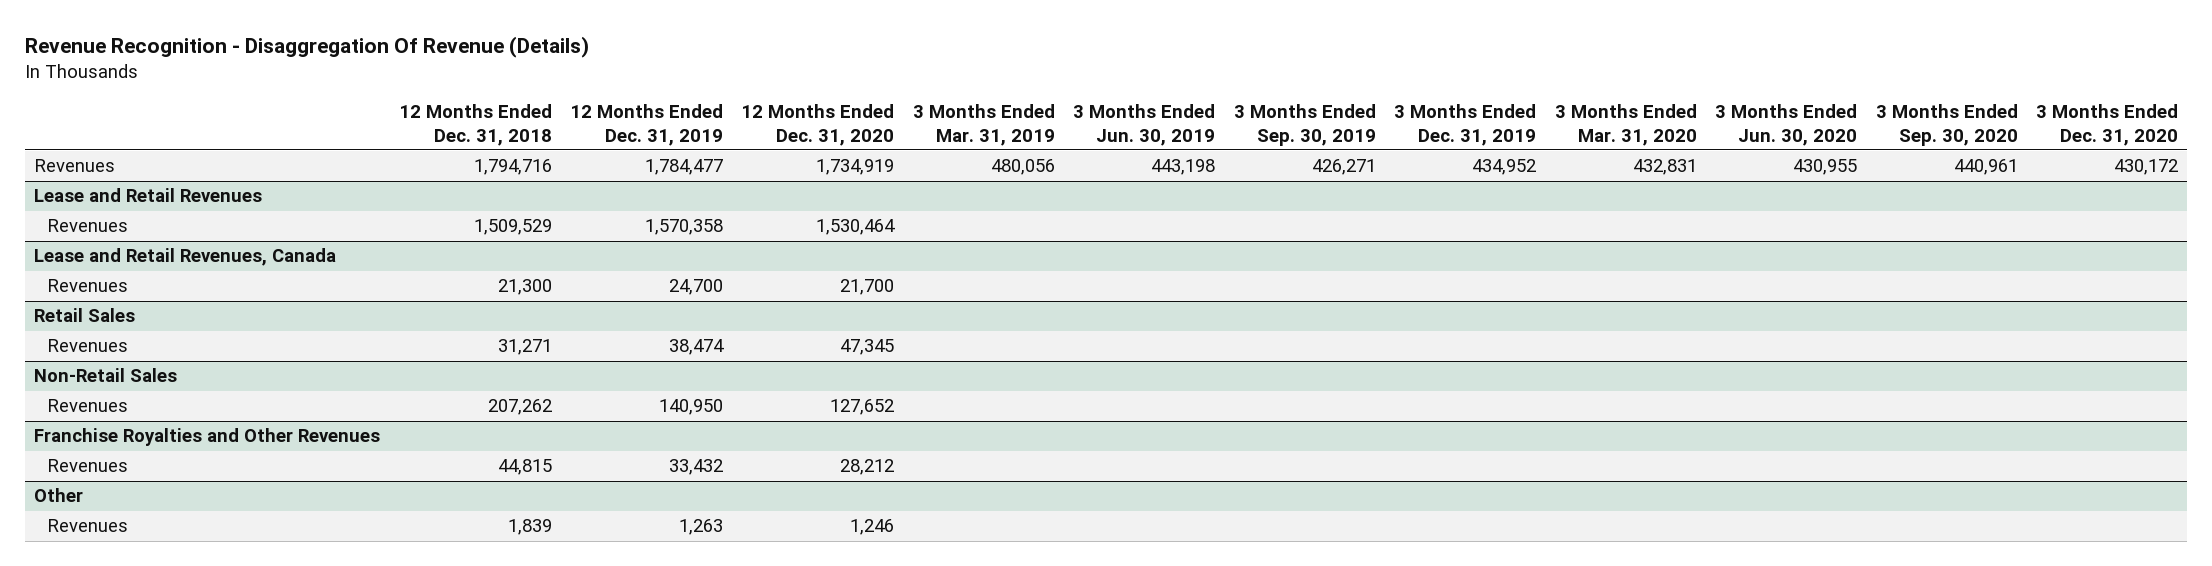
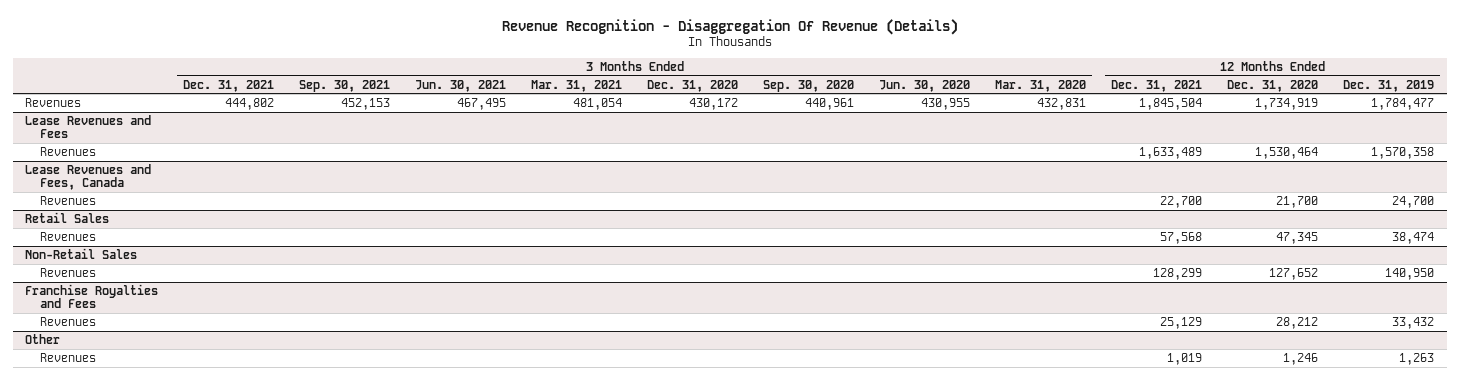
- | 12 Months Ended Dec. 31, 2018 | 12 Months Ended Dec. 31, 2019 | 12 Months Ended Dec. 31, 2020 | 3 Months Ended Mar. 31, 2019 | 3 Months Ended Jun. 30, 2019 | 3 Months Ended Sep. 30, 2019 | 3 Months Ended Dec. 31, 2019 | 3 Months Ended Mar. 31, 2020 | 3 Months Ended Jun. 30, 2020 | 3 Months Ended Sep. 30, 2020 | 3 Months Ended Dec. 31, 2020
+ | 3 Months Ended Dec. 31, 2021 | 3 Months Ended Sep. 30, 2021 | 3 Months Ended Jun. 30, 2021 | 3 Months Ended Mar. 31, 2021 | 3 Months Ended Dec. 31, 2020 | 3 Months Ended Sep. 30, 2020 | 3 Months Ended Jun. 30, 2020 | 3 Months Ended Mar. 31, 2020 | 12 Months Ended Dec. 31, 2021 | 12 Months Ended Dec. 31, 2020 | 12 Months Ended Dec. 31, 2019
- Lease and Retail Revenues
+ Lease Revenues and Fees
- Lease and Retail Revenues, Canada
+ Lease Revenues and Fees, Canada
- Franchise Royalties and Other Revenues
+ Franchise Royalties and Fees

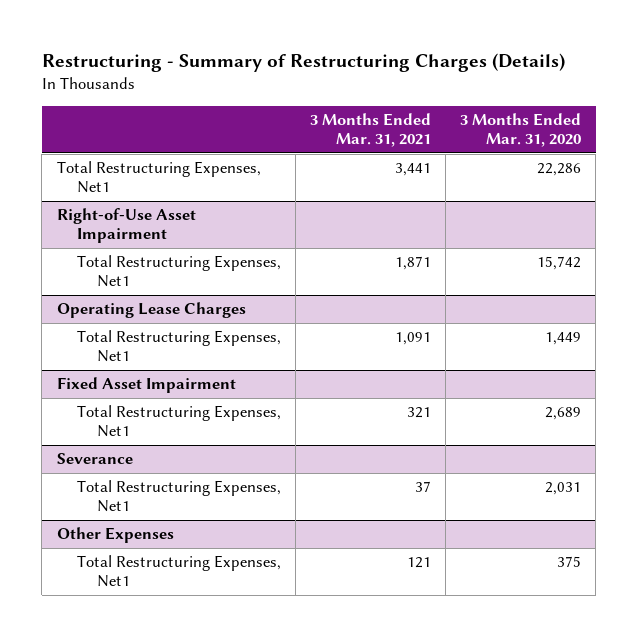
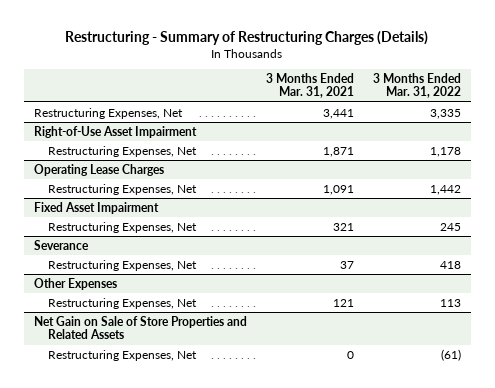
- | 3 Months Ended Mar. 31, 2021 | 3 Months Ended Mar. 31, 2020
+ | 3 Months Ended Mar. 31, 2021 | 3 Months Ended Mar. 31, 2022
- Total Restructuring Expenses, Net1 | 3,441 | 22,286
+ Restructuring Expenses, Net | 3,441 | 3,335
@ Right-of-Use Asset Impairment
- Total Restructuring Expenses, Net1 | 1,871 | 15,742
+ Restructuring Expenses, Net | 1,871 | 1,178
@ Operating Lease Charges
- Total Restructuring Expenses, Net1 | 1,091 | 1,449
+ Restructuring Expenses, Net | 1,091 | 1,442
@ Fixed Asset Impairment
- Total Restructuring Expenses, Net1 | 321 | 2,689
+ Restructuring Expenses, Net | 321 | 245
@ Severance
- Total Restructuring Expenses, Net1 | 37 | 2,031
+ Restructuring Expenses, Net | 37 | 418
@ Other Expenses
- Total Restructuring Expenses, Net1 | 121 | 375
+ Restructuring Expenses, Net | 121 | 113
+ Net Gain on Sale of Store Properties and Related Assets
+ Restructuring Expenses, Net | 0 | (61)

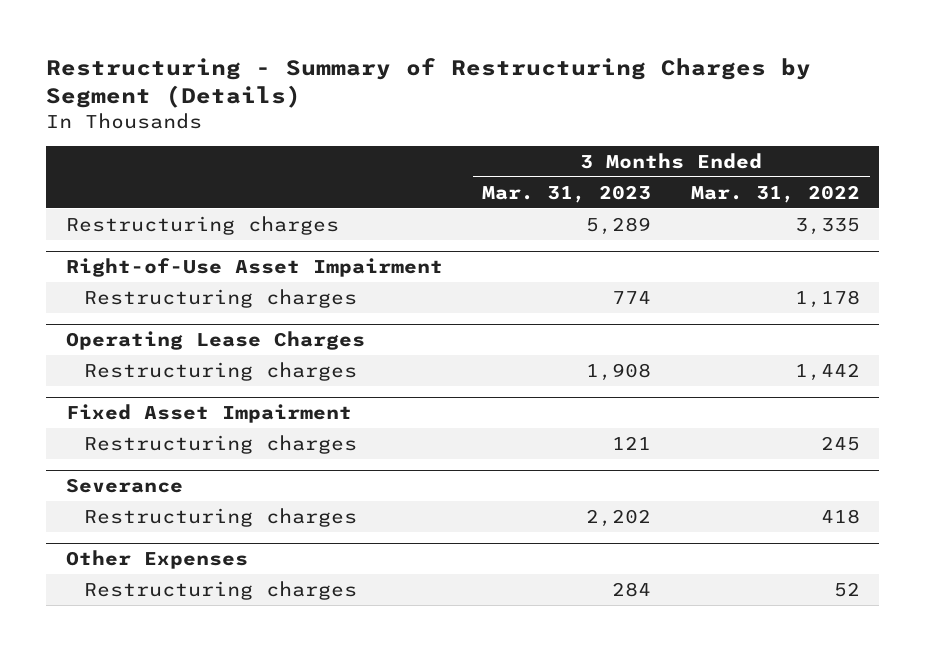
- Restructuring - Summary of Restructuring Charges (Details)
+ Restructuring - Summary of Restructuring Charges by Segment (Details)
- | 3 Months Ended Mar. 31, 2021 | 3 Months Ended Mar. 31, 2022
+ | 3 Months Ended Mar. 31, 2023 | 3 Months Ended Mar. 31, 2022
- Restructuring Expenses, Net | 3,441 | 3,335
+ Restructuring charges | 5,289 | 3,335
@ Right-of-Use Asset Impairment
- Restructuring Expenses, Net | 1,871 | 1,178
+ Restructuring charges | 774 | 1,178
@ Operating Lease Charges
- Restructuring Expenses, Net | 1,091 | 1,442
+ Restructuring charges | 1,908 | 1,442
@ Fixed Asset Impairment
- Restructuring Expenses, Net | 321 | 245
+ Restructuring charges | 121 | 245
@ Severance
- Restructuring Expenses, Net | 37 | 418
+ Restructuring charges | 2,202 | 418
@ Other Expenses
- Restructuring Expenses, Net | 121 | 113
- Net Gain on Sale of Store Properties and Related Assets
- Restructuring Expenses, Net | 0 | (61)
@ Other Expenses
+ Restructuring charges | 284 | 52

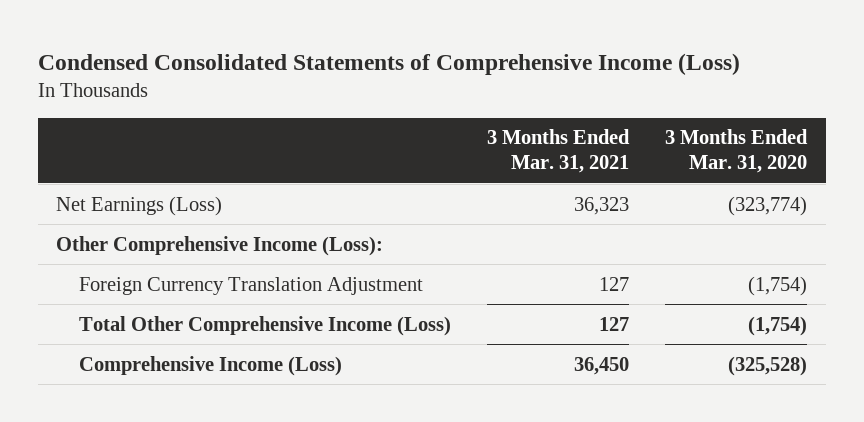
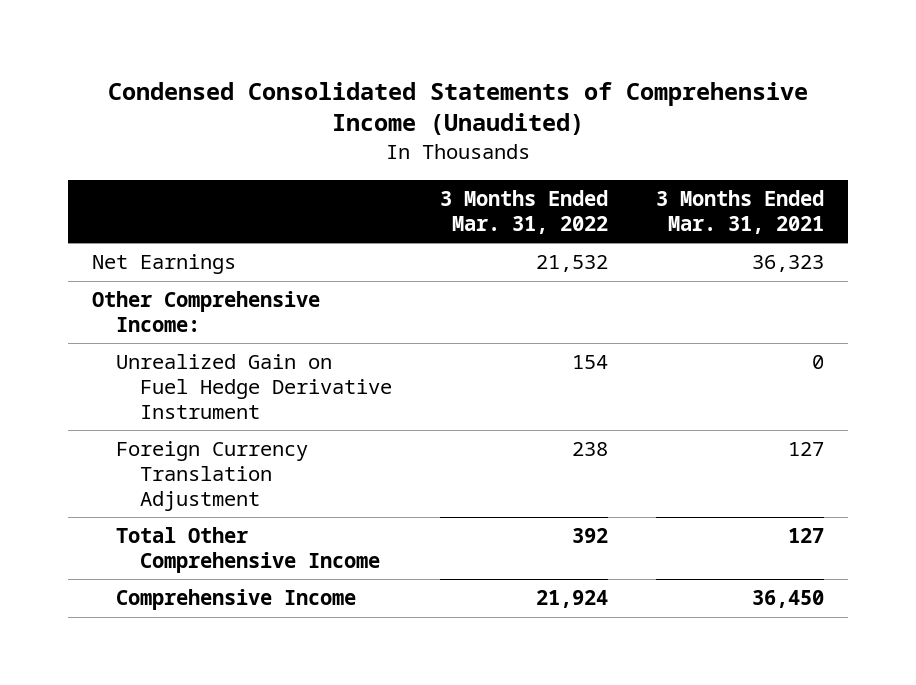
- Condensed Consolidated Statements of Comprehensive Income (Loss)
+ Condensed Consolidated Statements of Comprehensive Income (Unaudited)
- | 3 Months Ended Mar. 31, 2021 | 3 Months Ended Mar. 31, 2020
+ | 3 Months Ended Mar. 31, 2022 | 3 Months Ended Mar. 31, 2021
- Net Earnings (Loss) | 36,323 | (323,774)
- Other Comprehensive Income (Loss):
+ Net Earnings | 21,532 | 36,323
+ Other Comprehensive Income:
+ Unrealized Gain on Fuel Hedge Derivative Instrument | 154 | 0
- Total Other Comprehensive Income (Loss) | 127 | (1,754)
- Comprehensive Income (Loss) | 36,450 | (325,528)
+ Total Other Comprehensive Income | 392 | 127
+ Comprehensive Income | 21,924 | 36,450

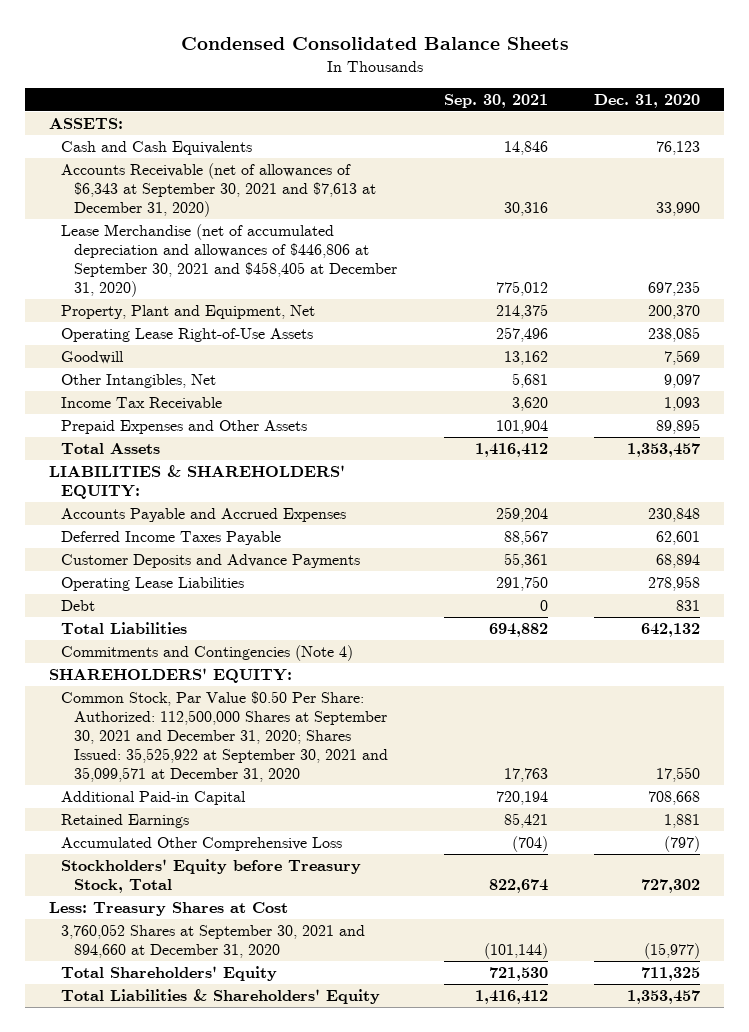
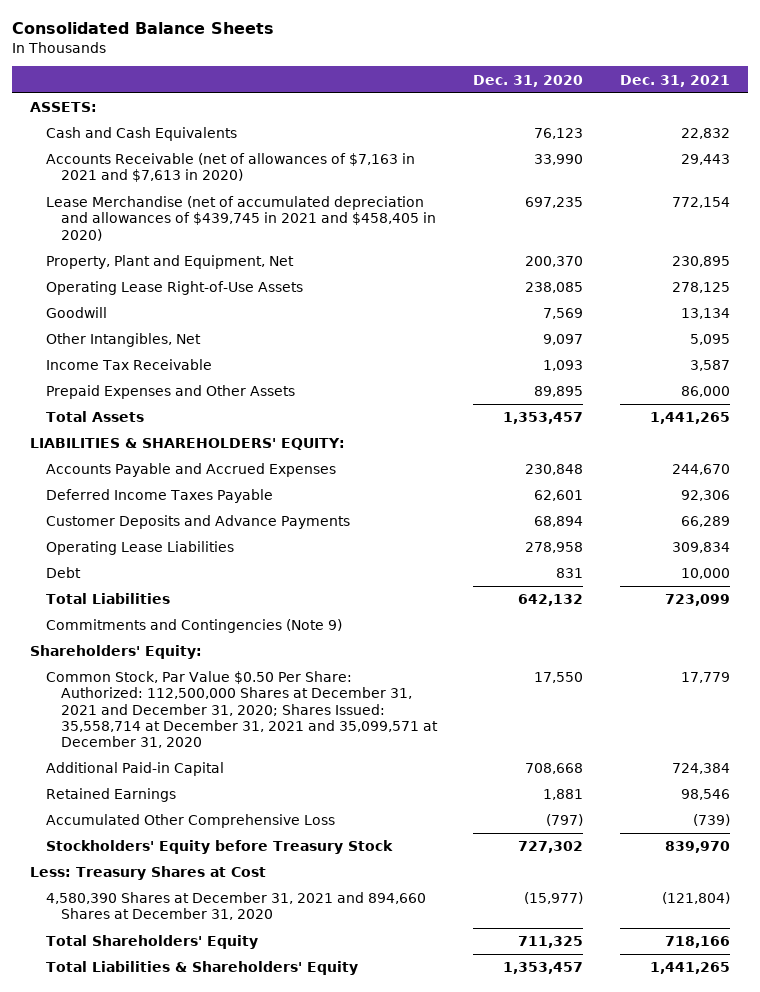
- Condensed Consolidated Balance Sheets
+ Consolidated Balance Sheets
- | Sep. 30, 2021 | Dec. 31, 2020
+ | Dec. 31, 2020 | Dec. 31, 2021
- Accounts Receivable (net of allowances of $6,343 at September 30, 2021 and $7,613 at December 31, 2020) | 30,316 | 33,990
- Lease Merchandise (net of accumulated depreciation and allowances of $446,806 at September 30, 2021 and $458,405 at December 31, 2020) | 775,012 | 697,235
+ Accounts Receivable (net of allowances of $7,163 in 2021 and $7,613 in 2020) | 33,990 | 29,443
+ Lease Merchandise (net of accumulated depreciation and allowances of $439,745 in 2021 and $458,405 in 2020) | 697,235 | 772,154
- Commitments and Contingencies (Note 4)
- SHAREHOLDERS' EQUITY:
- Common Stock, Par Value $0.50 Per Share: Authorized: 112,500,000 Shares at September 30, 2021 and December 31, 2020; Shares Issued: 35,525,922 at September 30, 2021 and 35,099,571 at December 31, 2020 | 17,763 | 17,550
+ Commitments and Contingencies (Note 9)
+ Shareholders' Equity:
+ Common Stock, Par Value $0.50 Per Share: Authorized: 112,500,000 Shares at December 31, 2021 and December 31, 2020; Shares Issued: 35,558,714 at December 31, 2021 and 35,099,571 at December 31, 2020 | 17,550 | 17,779
- Stockholders' Equity before Treasury Stock, Total | 822,674 | 727,302
+ Stockholders' Equity before Treasury Stock | 727,302 | 839,970
- 3,760,052 Shares at September 30, 2021 and 894,660 at December 31, 2020 | (101,144) | (15,977)
+ 4,580,390 Shares at December 31, 2021 and 894,660 Shares at December 31, 2020 | (15,977) | (121,804)

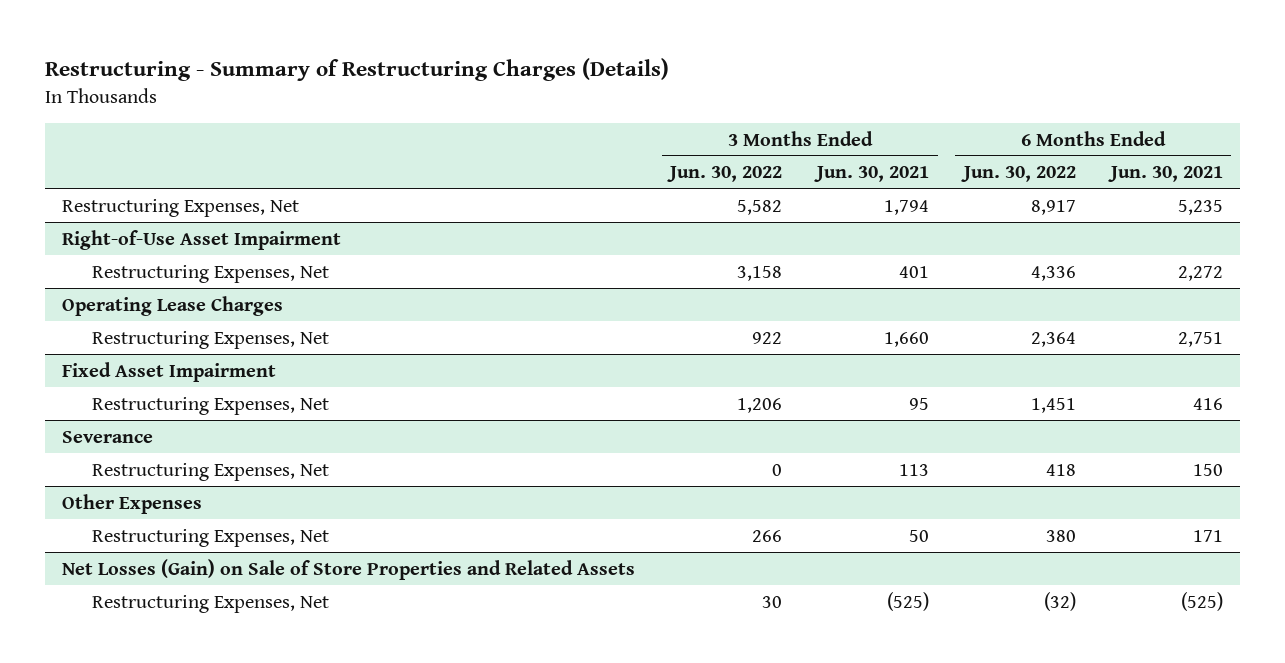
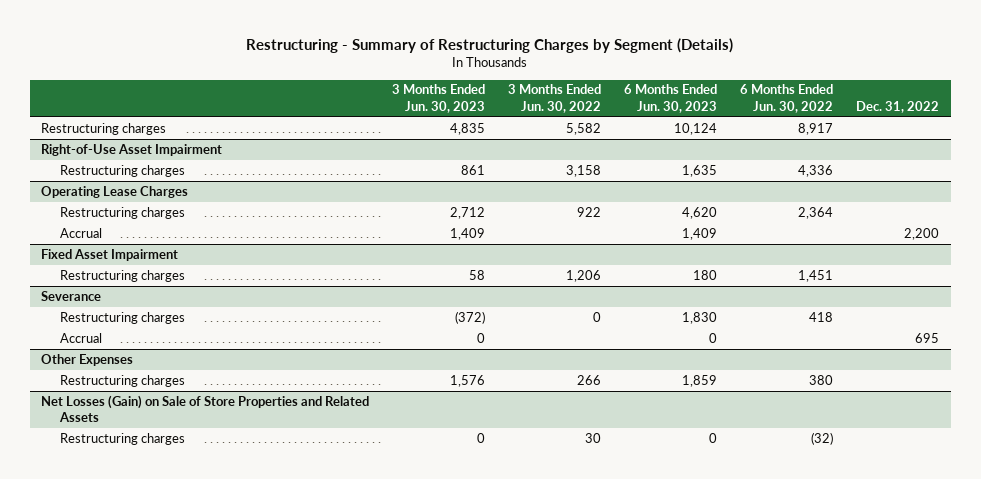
- Restructuring - Summary of Restructuring Charges (Details)
+ Restructuring - Summary of Restructuring Charges by Segment (Details)
- | 3 Months Ended Jun. 30, 2022 | 3 Months Ended Jun. 30, 2021 | 6 Months Ended Jun. 30, 2022 | 6 Months Ended Jun. 30, 2021
+ | 3 Months Ended Jun. 30, 2023 | 3 Months Ended Jun. 30, 2022 | 6 Months Ended Jun. 30, 2023 | 6 Months Ended Jun. 30, 2022 | Dec. 31, 2022
- Restructuring Expenses, Net | 5,582 | 1,794 | 8,917 | 5,235
+ Restructuring charges | 4,835 | 5,582 | 10,124 | 8,917 |
@ Right-of-Use Asset Impairment
- Restructuring Expenses, Net | 3,158 | 401 | 4,336 | 2,272
+ Restructuring charges | 861 | 3,158 | 1,635 | 4,336 |
@ Operating Lease Charges
- Restructuring Expenses, Net | 922 | 1,660 | 2,364 | 2,751
+ Restructuring charges | 2,712 | 922 | 4,620 | 2,364 |
+ Accrual | 1,409 | | 1,409 | | 2,200
@ Fixed Asset Impairment
- Restructuring Expenses, Net | 1,206 | 95 | 1,451 | 416
+ Restructuring charges | 58 | 1,206 | 180 | 1,451 |
@ Severance
- Restructuring Expenses, Net | 0 | 113 | 418 | 150
+ Restructuring charges | (372) | 0 | 1,830 | 418 |
+ Accrual | 0 | | 0 | | 695
@ Other Expenses
- Restructuring Expenses, Net | 266 | 50 | 380 | 171
+ Restructuring charges | 1,576 | 266 | 1,859 | 380 |
@ Net Losses (Gain) on Sale of Store Properties and Related Assets
- Restructuring Expenses, Net | 30 | (525) | (32) | (525)
+ Restructuring charges | 0 | 30 | 0 | (32) |

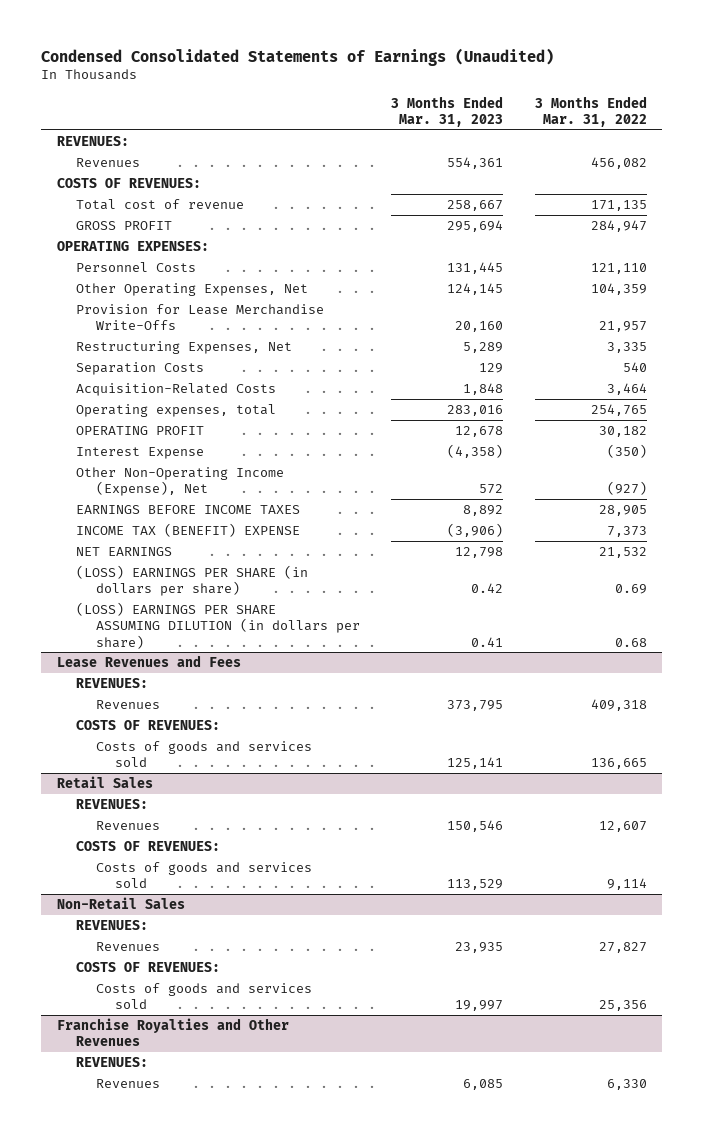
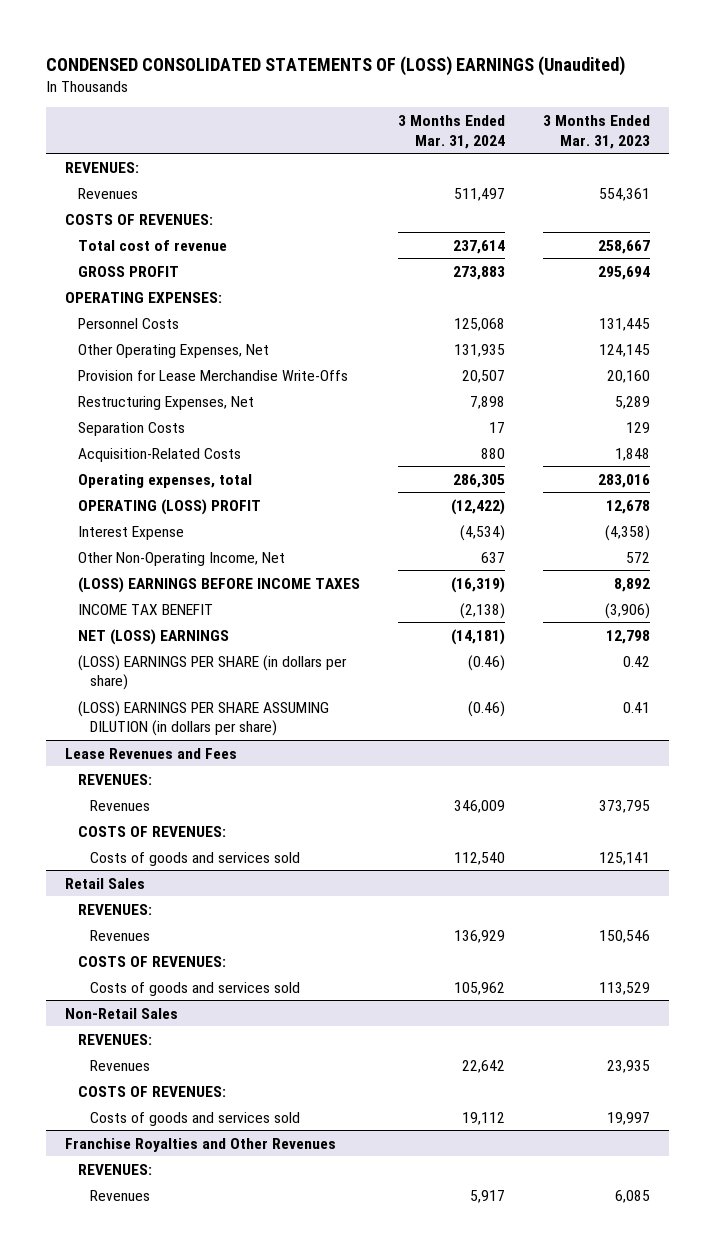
- Condensed Consolidated Statements of Earnings (Unaudited)
+ CONDENSED CONSOLIDATED STATEMENTS OF (LOSS) EARNINGS (Unaudited)
- | 3 Months Ended Mar. 31, 2023 | 3 Months Ended Mar. 31, 2022
+ | 3 Months Ended Mar. 31, 2024 | 3 Months Ended Mar. 31, 2023
- OPERATING PROFIT | 12,678 | 30,182
+ OPERATING (LOSS) PROFIT | (12,422) | 12,678
- Other Non-Operating Income (Expense), Net | 572 | (927)
- EARNINGS BEFORE INCOME TAXES | 8,892 | 28,905
- INCOME TAX (BENEFIT) EXPENSE | (3,906) | 7,373
- NET EARNINGS | 12,798 | 21,532
+ Other Non-Operating Income, Net | 637 | 572
+ (LOSS) EARNINGS BEFORE INCOME TAXES | (16,319) | 8,892
+ INCOME TAX BENEFIT | (2,138) | (3,906)
+ NET (LOSS) EARNINGS | (14,181) | 12,798

